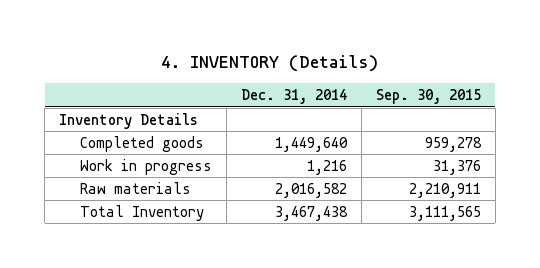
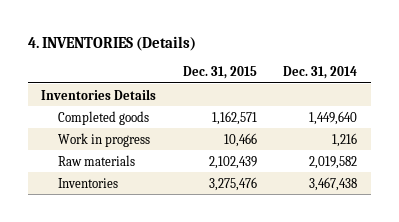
- 4. INVENTORY (Details)
+ 4. INVENTORIES (Details)
- | Dec. 31, 2014 | Sep. 30, 2015
+ | Dec. 31, 2015 | Dec. 31, 2014
- Inventory Details
+ Inventories Details
- Raw materials | 2,016,582 | 2,210,911
- Total Inventory | 3,467,438 | 3,111,565
+ Raw materials | 2,102,439 | 2,019,582
+ Inventories | 3,275,476 | 3,467,438

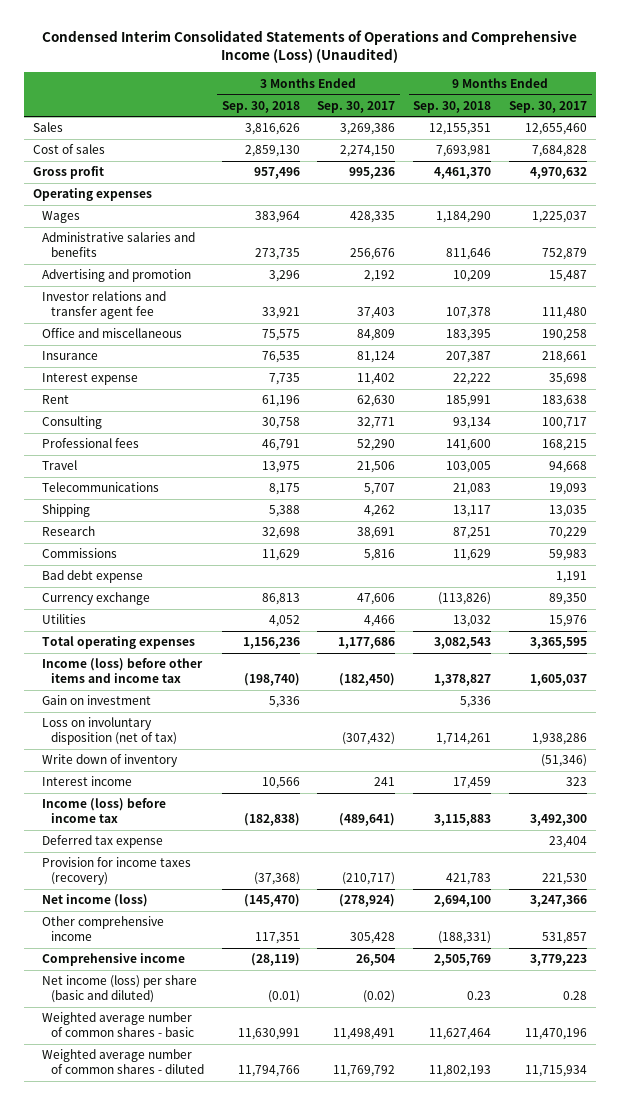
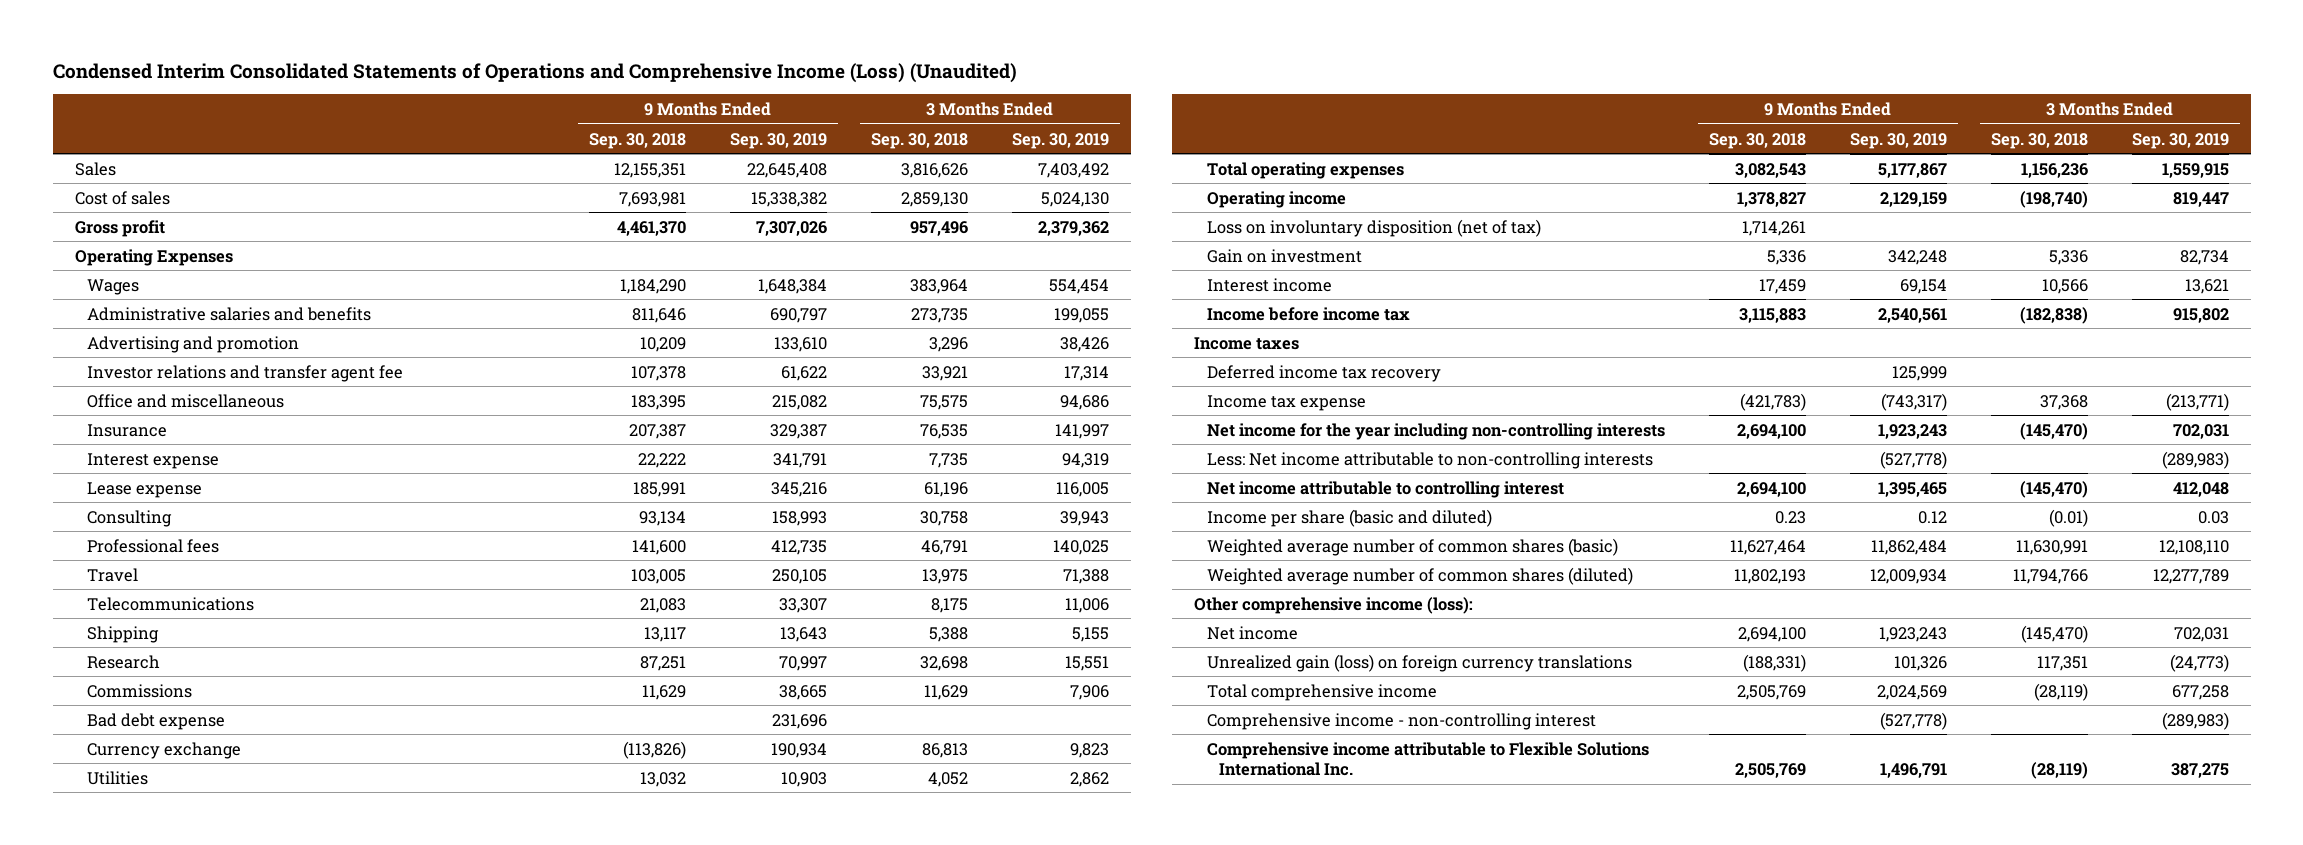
- | 3 Months Ended Sep. 30, 2018 | 3 Months Ended Sep. 30, 2017 | 9 Months Ended Sep. 30, 2018 | 9 Months Ended Sep. 30, 2017
+ | 9 Months Ended Sep. 30, 2018 | 9 Months Ended Sep. 30, 2019 | 3 Months Ended Sep. 30, 2018 | 3 Months Ended Sep. 30, 2019
- Operating expenses
+ Operating Expenses
- Rent | 61,196 | 62,630 | 185,991 | 183,638
+ Lease expense | 185,991 | 345,216 | 61,196 | 116,005
- Income (loss) before other items and income tax | (198,740) | (182,450) | 1,378,827 | 1,605,037
+ Operating income | 1,378,827 | 2,129,159 | (198,740) | 819,447
- Write down of inventory | | | | (51,346)
moved down: Gain on investment | 5,336 | 342,248 | 5,336 | 82,734
- Income (loss) before income tax | (182,838) | (489,641) | 3,115,883 | 3,492,300
- Deferred tax expense | | | | 23,404
- Provision for income taxes (recovery) | (37,368) | (210,717) | 421,783 | 221,530
- Net income (loss) | (145,470) | (278,924) | 2,694,100 | 3,247,366
- Other comprehensive income | 117,351 | 305,428 | (188,331) | 531,857
- Comprehensive income | (28,119) | 26,504 | 2,505,769 | 3,779,223
- Net income (loss) per share (basic and diluted) | (0.01) | (0.02) | 0.23 | 0.28
- Weighted average number of common shares - basic | 11,630,991 | 11,498,491 | 11,627,464 | 11,470,196
- Weighted average number of common shares - diluted | 11,794,766 | 11,769,792 | 11,802,193 | 11,715,934
+ Income before income tax | 3,115,883 | 2,540,561 | (182,838) | 915,802
+ Income taxes
+ Deferred income tax recovery | | 125,999 | |
+ Income tax expense | (421,783) | (743,317) | 37,368 | (213,771)
+ Net income for the year including non-controlling interests | 2,694,100 | 1,923,243 | (145,470) | 702,031
+ Less: Net income attributable to non-controlling interests | | (527,778) | | (289,983)
+ Net income attributable to controlling interest | 2,694,100 | 1,395,465 | (145,470) | 412,048
+ Income per share (basic and diluted) | 0.23 | 0.12 | (0.01) | 0.03
+ Weighted average number of common shares (basic) | 11,627,464 | 11,862,484 | 11,630,991 | 12,108,110
+ Weighted average number of common shares (diluted) | 11,802,193 | 12,009,934 | 11,794,766 | 12,277,789
+ Other comprehensive income (loss):
+ Net income | 2,694,100 | 1,923,243 | (145,470) | 702,031
+ Unrealized gain (loss) on foreign currency translations | (188,331) | 101,326 | 117,351 | (24,773)
+ Total comprehensive income | 2,505,769 | 2,024,569 | (28,119) | 677,258
+ Comprehensive income - non-controlling interest | | (527,778) | | (289,983)
+ Comprehensive income attributable to Flexible Solutions International Inc. | 2,505,769 | 1,496,791 | (28,119) | 387,275

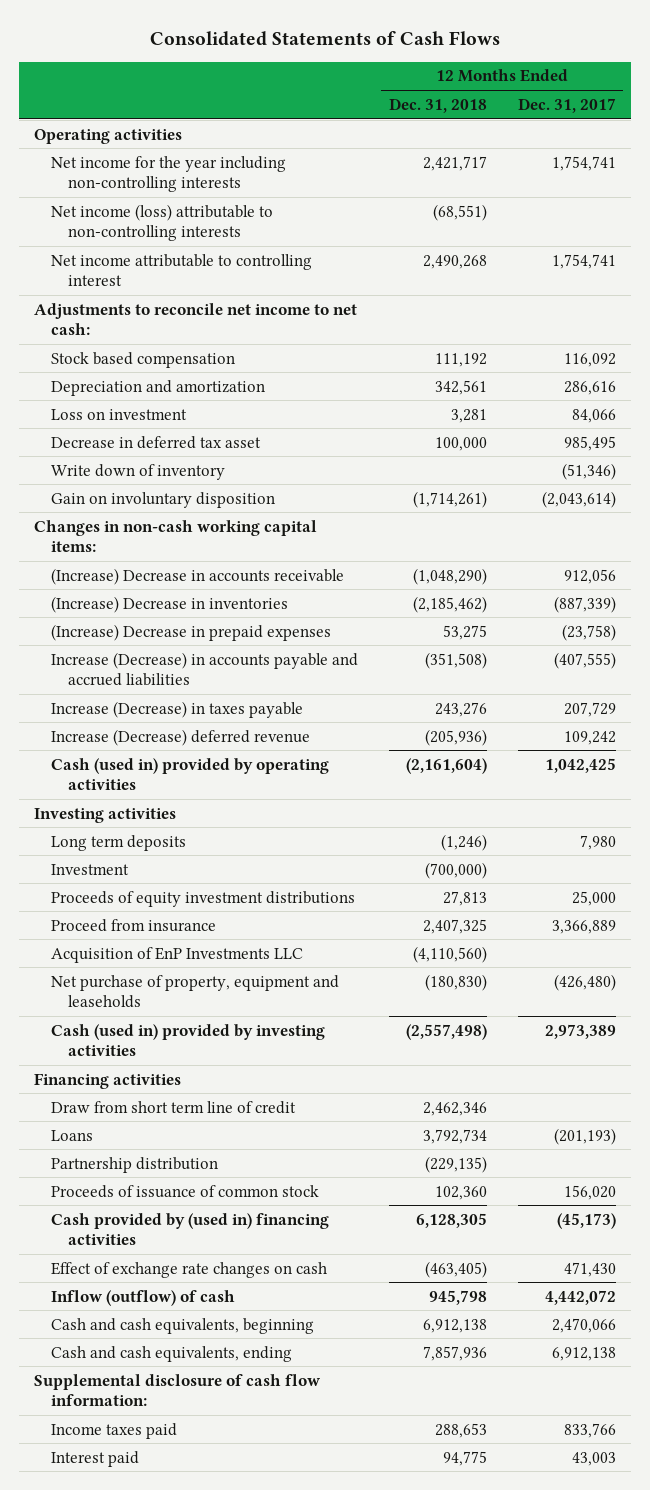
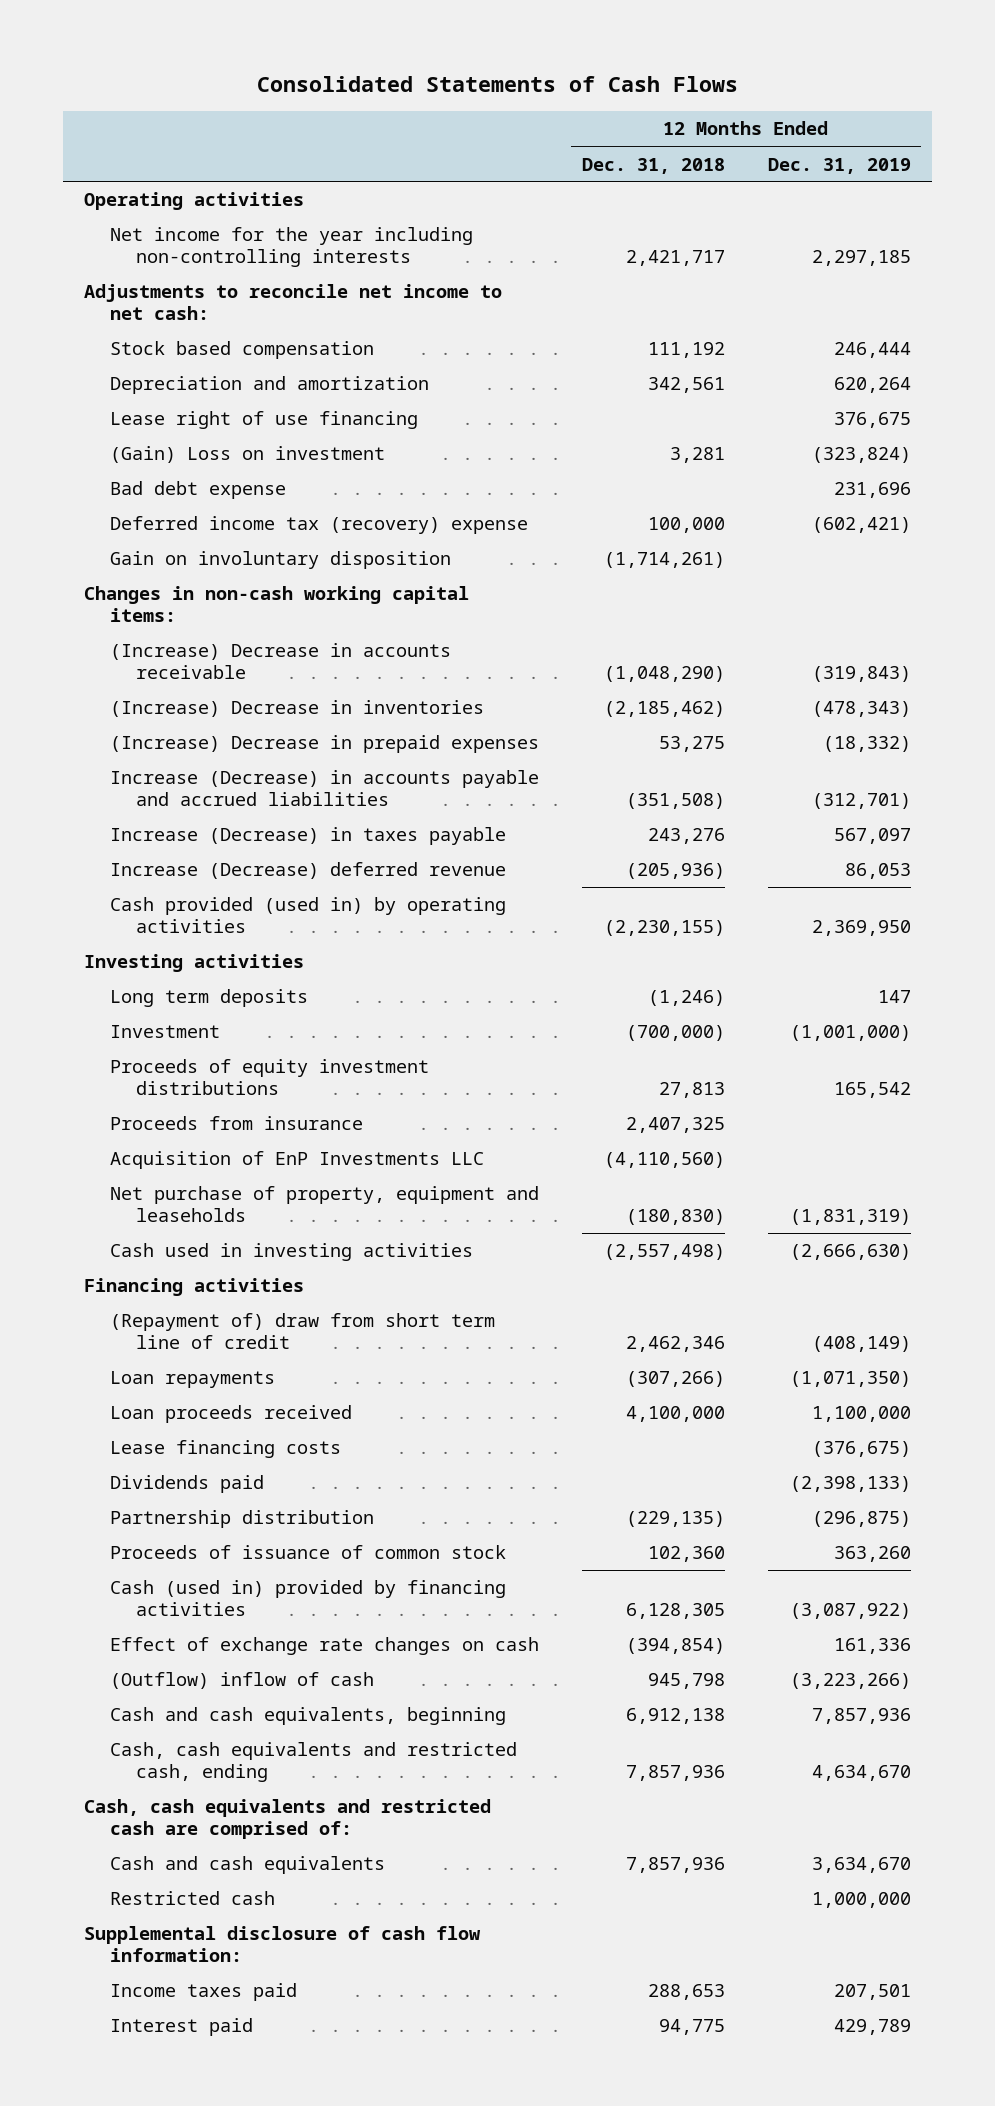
- | 12 Months Ended Dec. 31, 2018 | 12 Months Ended Dec. 31, 2017
+ | 12 Months Ended Dec. 31, 2018 | 12 Months Ended Dec. 31, 2019
- Net income (loss) attributable to non-controlling interests | (68,551) |
- Net income attributable to controlling interest | 2,490,268 | 1,754,741
- Loss on investment | 3,281 | 84,066
- Decrease in deferred tax asset | 100,000 | 985,495
- Write down of inventory | | (51,346)
+ Lease right of use financing | | 376,675
+ (Gain) Loss on investment | 3,281 | (323,824)
+ Bad debt expense | | 231,696
+ Deferred income tax (recovery) expense | 100,000 | (602,421)
- Cash (used in) provided by operating activities | (2,161,604) | 1,042,425
+ Cash provided (used in) by operating activities | (2,230,155) | 2,369,950
- Proceed from insurance | 2,407,325 | 3,366,889
+ Proceeds from insurance | 2,407,325 |
- Cash (used in) provided by investing activities | (2,557,498) | 2,973,389
+ Cash used in investing activities | (2,557,498) | (2,666,630)
- Draw from short term line of credit | 2,462,346 |
- Loans | 3,792,734 | (201,193)
+ (Repayment of) draw from short term line of credit | 2,462,346 | (408,149)
+ Loan repayments | (307,266) | (1,071,350)
+ Loan proceeds received | 4,100,000 | 1,100,000
+ Lease financing costs | | (376,675)
+ Dividends paid | | (2,398,133)
- Cash provided by (used in) financing activities | 6,128,305 | (45,173)
- Effect of exchange rate changes on cash | (463,405) | 471,430
- Inflow (outflow) of cash | 945,798 | 4,442,072
+ Cash (used in) provided by financing activities | 6,128,305 | (3,087,922)
+ Effect of exchange rate changes on cash | (394,854) | 161,336
+ (Outflow) inflow of cash | 945,798 | (3,223,266)
- Cash and cash equivalents, ending | 7,857,936 | 6,912,138
+ Cash, cash equivalents and restricted cash, ending | 7,857,936 | 4,634,670
+ Cash, cash equivalents and restricted cash are comprised of:
+ Cash and cash equivalents | 7,857,936 | 3,634,670
+ Restricted cash | | 1,000,000

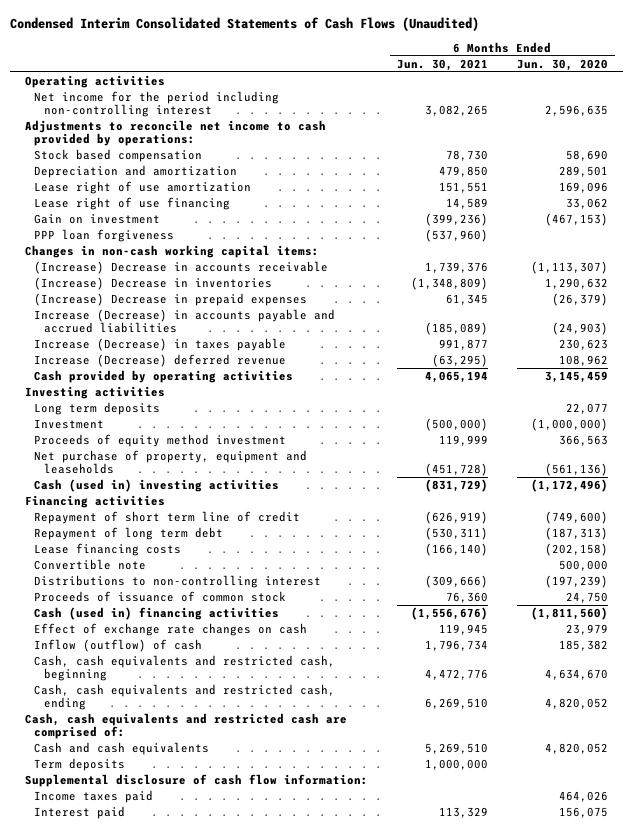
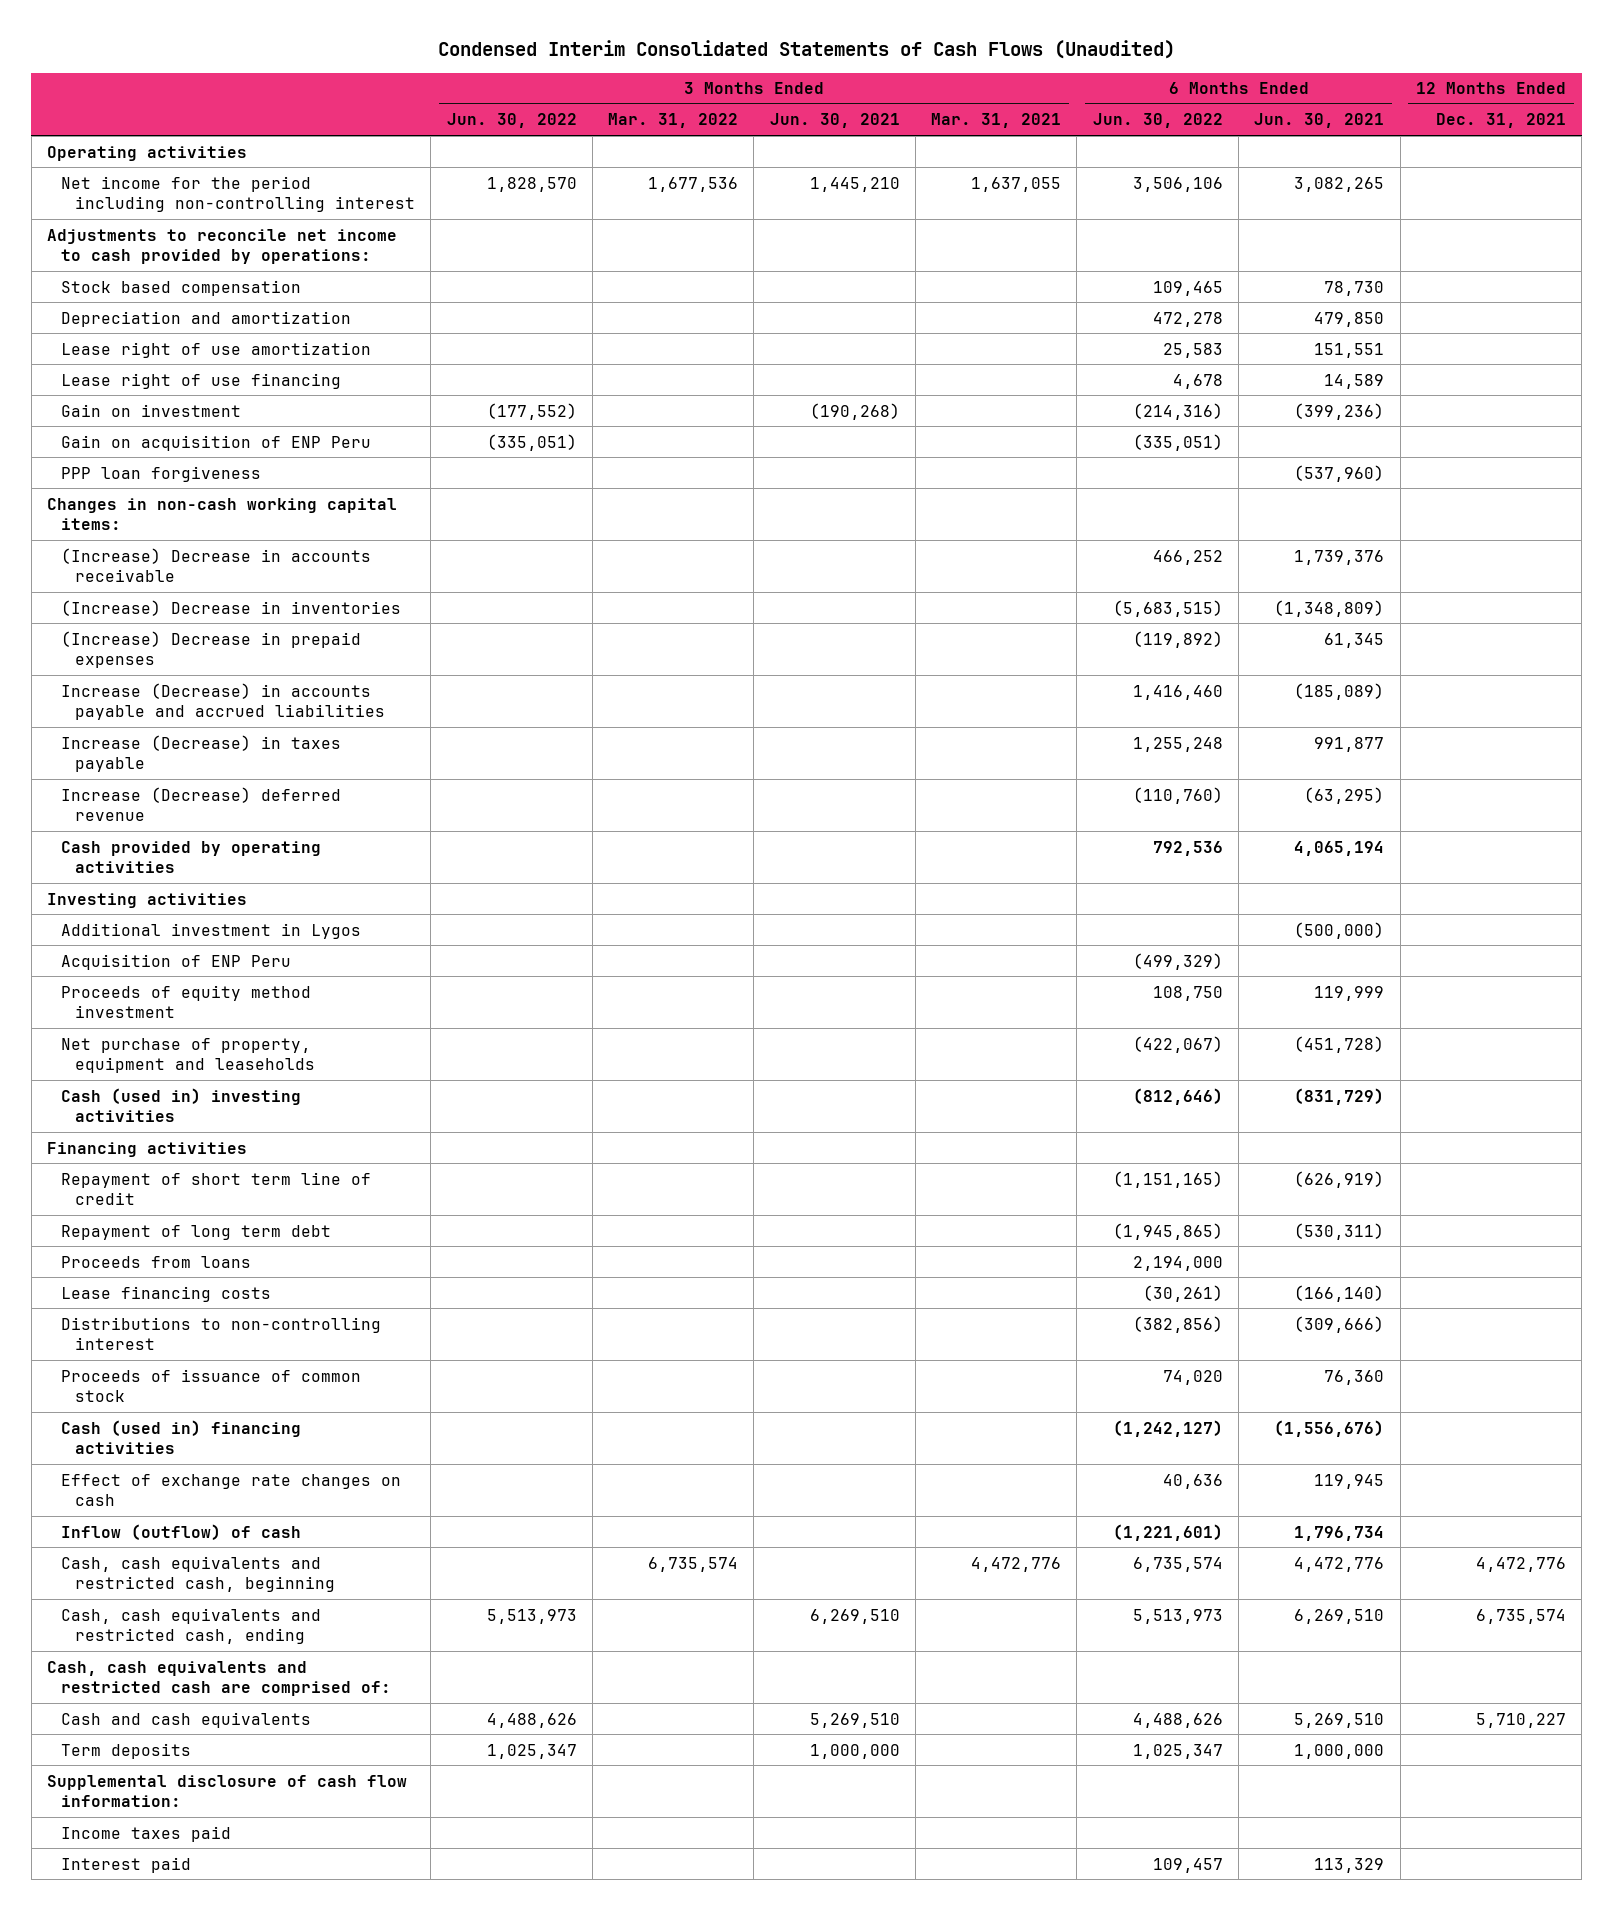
- | 6 Months Ended Jun. 30, 2021 | 6 Months Ended Jun. 30, 2020
+ | 3 Months Ended Jun. 30, 2022 | 3 Months Ended Mar. 31, 2022 | 3 Months Ended Jun. 30, 2021 | 3 Months Ended Mar. 31, 2021 | 6 Months Ended Jun. 30, 2022 | 6 Months Ended Jun. 30, 2021 | 12 Months Ended Dec. 31, 2021
+ Gain on acquisition of ENP Peru | (335,051) | | | | (335,051) | |
- Long term deposits | | 22,077
- Investment | (500,000) | (1,000,000)
+ Additional investment in Lygos | | | | | | (500,000) |
+ Acquisition of ENP Peru | | | | | (499,329) | |
+ Proceeds from loans | | | | | 2,194,000 | |
- Convertible note | | 500,000

